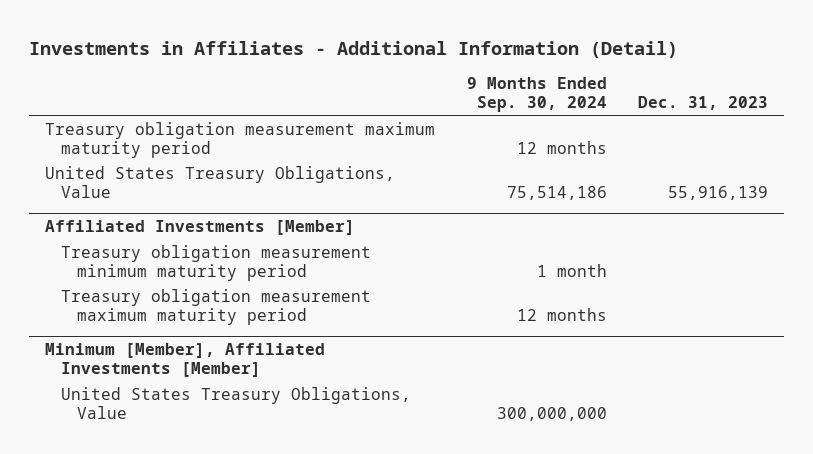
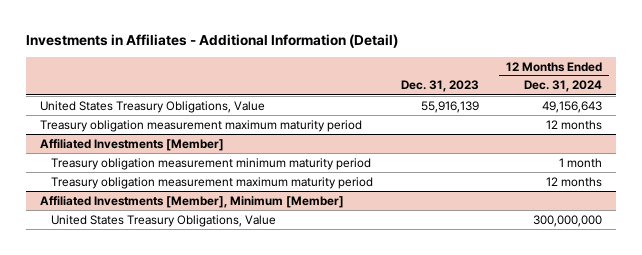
- | 9 Months Ended Sep. 30, 2024 | Dec. 31, 2023
+ | Dec. 31, 2023 | 12 Months Ended Dec. 31, 2024
moved down: Treasury obligation measurement maximum maturity period | | 12 months
- Minimum [Member], Affiliated Investments [Member]
+ Affiliated Investments [Member], Minimum [Member]

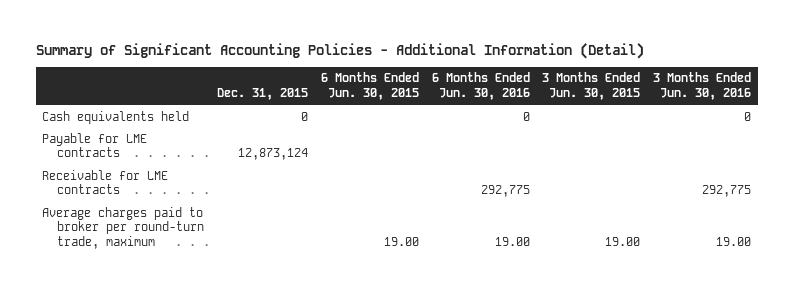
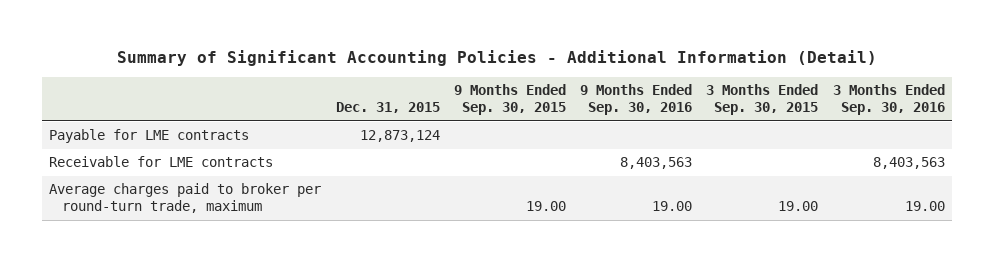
- | Dec. 31, 2015 | 6 Months Ended Jun. 30, 2015 | 6 Months Ended Jun. 30, 2016 | 3 Months Ended Jun. 30, 2015 | 3 Months Ended Jun. 30, 2016
+ | Dec. 31, 2015 | 9 Months Ended Sep. 30, 2015 | 9 Months Ended Sep. 30, 2016 | 3 Months Ended Sep. 30, 2015 | 3 Months Ended Sep. 30, 2016
- Cash equivalents held | 0 | | 0 | | 0

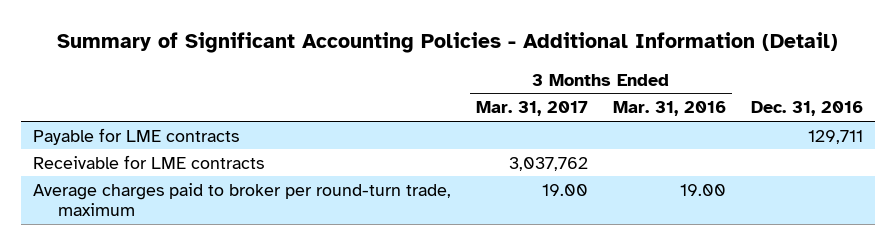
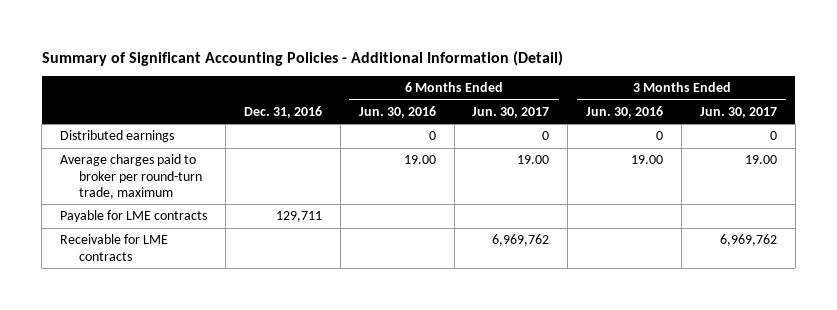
- | 3 Months Ended Mar. 31, 2017 | 3 Months Ended Mar. 31, 2016 | Dec. 31, 2016
+ | Dec. 31, 2016 | 6 Months Ended Jun. 30, 2016 | 6 Months Ended Jun. 30, 2017 | 3 Months Ended Jun. 30, 2016 | 3 Months Ended Jun. 30, 2017
+ Distributed earnings | | 0 | 0 | 0 | 0
moved up: Average charges paid to broker per round-turn trade, maximum | | 19.00 | 19.00 | 19.00 | 19.00

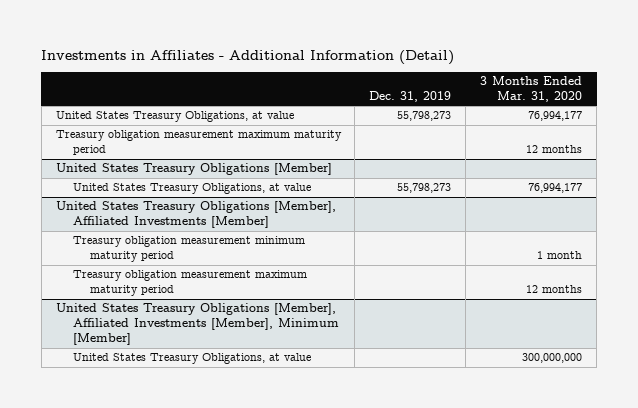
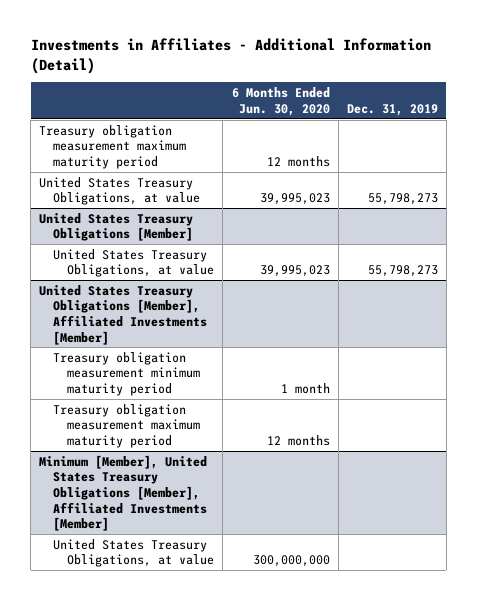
- | Dec. 31, 2019 | 3 Months Ended Mar. 31, 2020
+ | 6 Months Ended Jun. 30, 2020 | Dec. 31, 2019
moved down: United States Treasury Obligations, at value | 39,995,023 | 55,798,273
- United States Treasury Obligations [Member], Affiliated Investments [Member], Minimum [Member]
+ Minimum [Member], United States Treasury Obligations [Member], Affiliated Investments [Member]

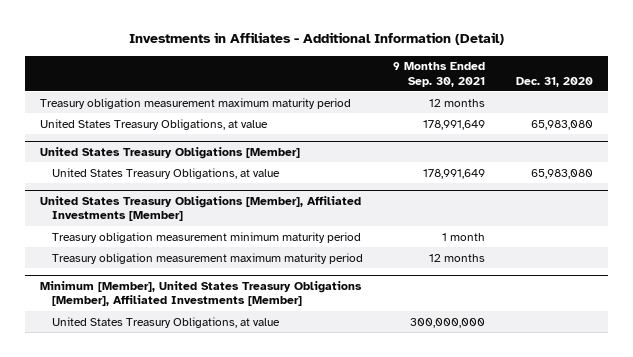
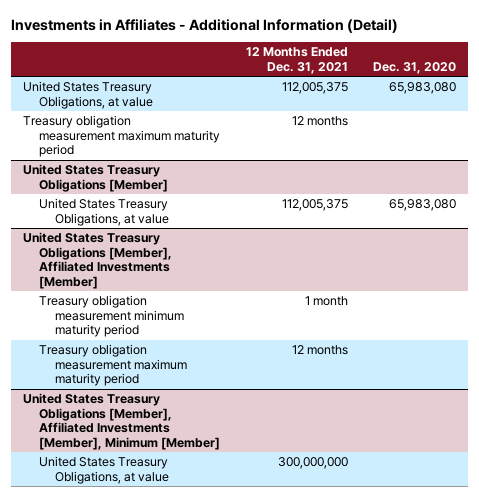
- | 9 Months Ended Sep. 30, 2021 | Dec. 31, 2020
+ | 12 Months Ended Dec. 31, 2021 | Dec. 31, 2020
moved down: Treasury obligation measurement maximum maturity period | 12 months |
- Minimum [Member], United States Treasury Obligations [Member], Affiliated Investments [Member]
+ United States Treasury Obligations [Member], Affiliated Investments [Member], Minimum [Member]

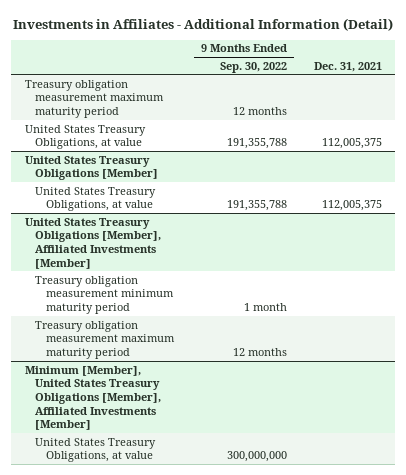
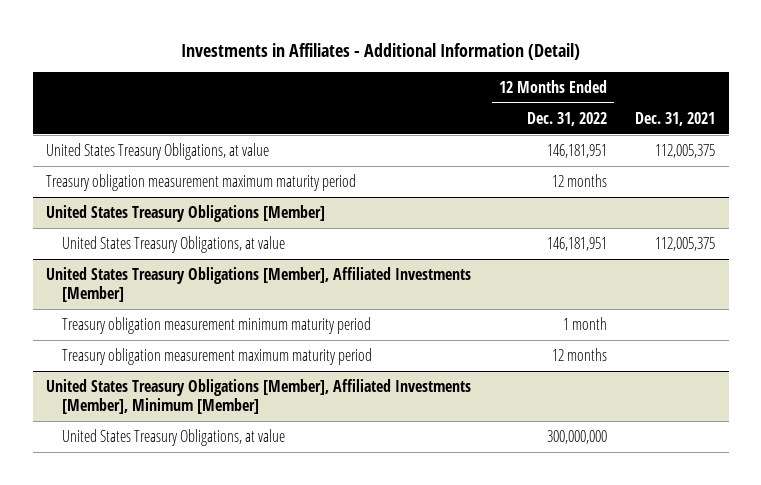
- | 9 Months Ended Sep. 30, 2022 | Dec. 31, 2021
+ | 12 Months Ended Dec. 31, 2022 | Dec. 31, 2021
moved down: Treasury obligation measurement maximum maturity period | 12 months |
- Minimum [Member], United States Treasury Obligations [Member], Affiliated Investments [Member]
+ United States Treasury Obligations [Member], Affiliated Investments [Member], Minimum [Member]

